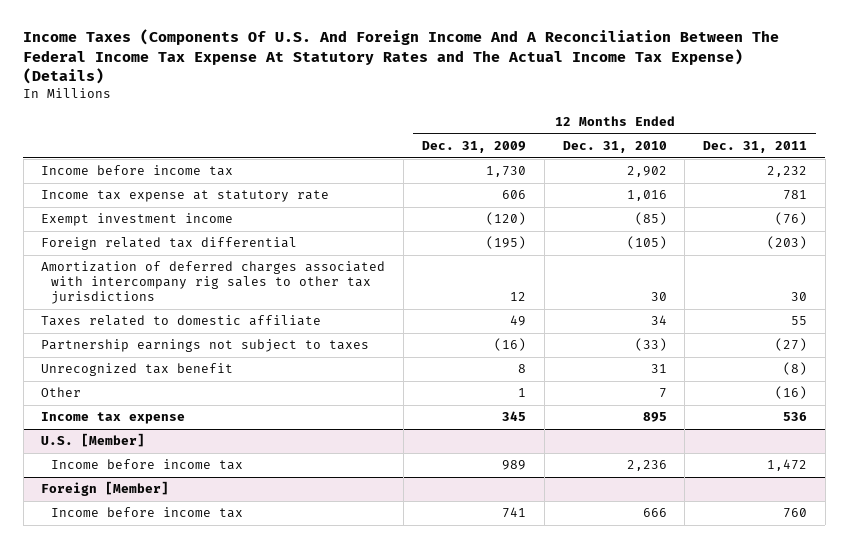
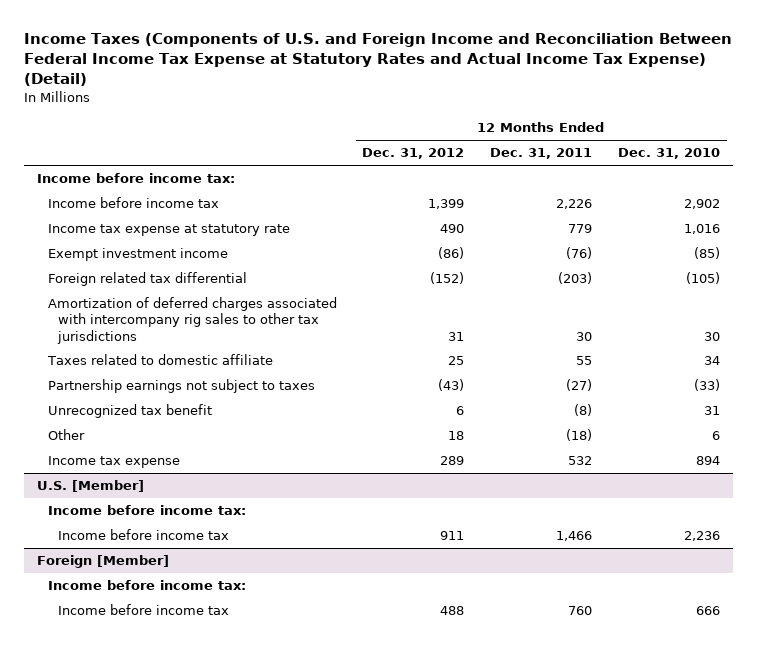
- Income Taxes (Components Of U.S. And Foreign Income And A Reconciliation Between The Federal Income Tax Expense At Statutory Rates and The Actual Income Tax Expense) (Details)
+ Income Taxes (Components of U.S. and Foreign Income and Reconciliation Between Federal Income Tax Expense at Statutory Rates and Actual Income Tax Expense) (Detail)
- | 12 Months Ended Dec. 31, 2009 | 12 Months Ended Dec. 31, 2010 | 12 Months Ended Dec. 31, 2011
+ | 12 Months Ended Dec. 31, 2012 | 12 Months Ended Dec. 31, 2011 | 12 Months Ended Dec. 31, 2010
- Income before income tax | 1,730 | 2,902 | 2,232
- Income tax expense at statutory rate | 606 | 1,016 | 781
+ Income before income tax:
+ Income before income tax | 1,399 | 2,226 | 2,902
+ Income tax expense at statutory rate | 490 | 779 | 1,016
- Other | 1 | 7 | (16)
- Income tax expense | 345 | 895 | 536
+ Other | 18 | (18) | 6
+ Income tax expense | 289 | 532 | 894
@ U.S. [Member]
- Income before income tax | 989 | 2,236 | 1,472
+ Income before income tax:
+ Income before income tax | 911 | 1,466 | 2,236
@ Foreign [Member]
+ Income before income tax:

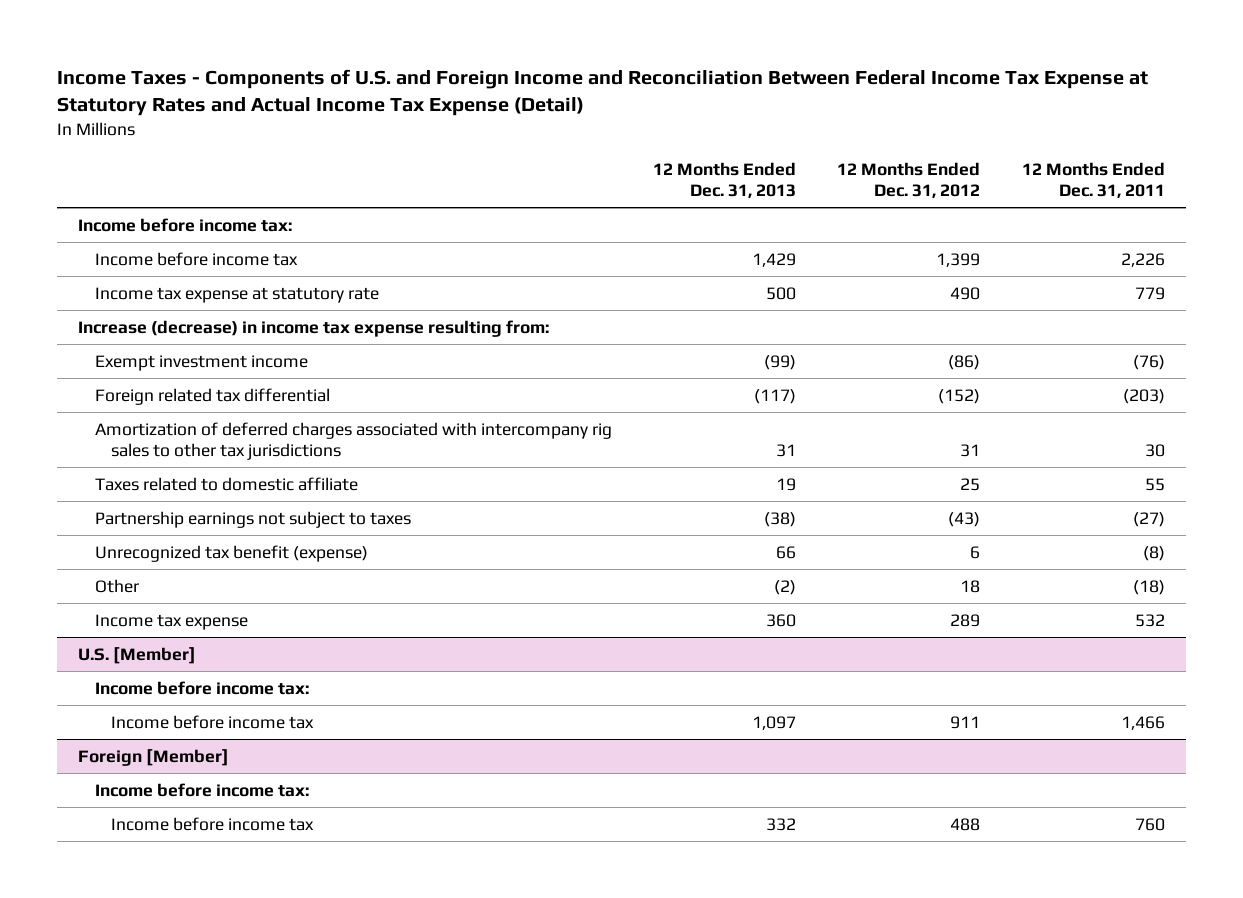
- Income Taxes (Components of U.S. and Foreign Income and Reconciliation Between Federal Income Tax Expense at Statutory Rates and Actual Income Tax Expense) (Detail)
+ Income Taxes - Components of U.S. and Foreign Income and Reconciliation Between Federal Income Tax Expense at Statutory Rates and Actual Income Tax Expense (Detail)
- | 12 Months Ended Dec. 31, 2012 | 12 Months Ended Dec. 31, 2011 | 12 Months Ended Dec. 31, 2010
+ | 12 Months Ended Dec. 31, 2013 | 12 Months Ended Dec. 31, 2012 | 12 Months Ended Dec. 31, 2011
+ Increase (decrease) in income tax expense resulting from:
- Unrecognized tax benefit | 6 | (8) | 31
+ Unrecognized tax benefit (expense) | 66 | 6 | (8)

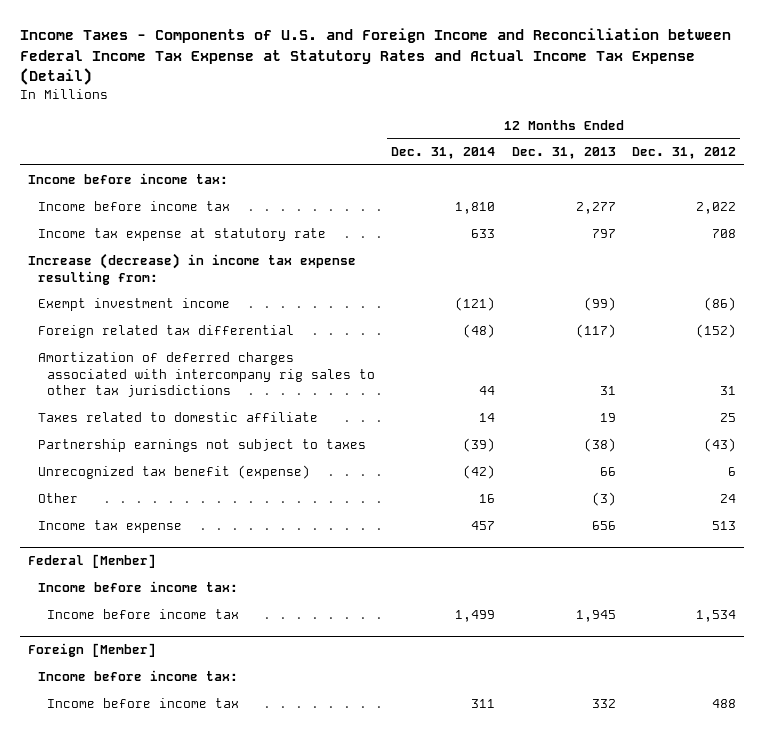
- Income Taxes - Components of U.S. and Foreign Income and Reconciliation Between Federal Income Tax Expense at Statutory Rates and Actual Income Tax Expense (Detail)
+ Income Taxes - Components of U.S. and Foreign Income and Reconciliation between Federal Income Tax Expense at Statutory Rates and Actual Income Tax Expense (Detail)
- | 12 Months Ended Dec. 31, 2013 | 12 Months Ended Dec. 31, 2012 | 12 Months Ended Dec. 31, 2011
+ | 12 Months Ended Dec. 31, 2014 | 12 Months Ended Dec. 31, 2013 | 12 Months Ended Dec. 31, 2012
- Income before income tax | 1,429 | 1,399 | 2,226
- Income tax expense at statutory rate | 500 | 490 | 779
+ Income before income tax | 1,810 | 2,277 | 2,022
+ Income tax expense at statutory rate | 633 | 797 | 708
- Other | (2) | 18 | (18)
- Income tax expense | 360 | 289 | 532
- U.S. [Member]
+ Other | 16 | (3) | 24
+ Income tax expense | 457 | 656 | 513
+ Federal [Member]
- Income before income tax | 1,097 | 911 | 1,466
+ Income before income tax | 1,499 | 1,945 | 1,534

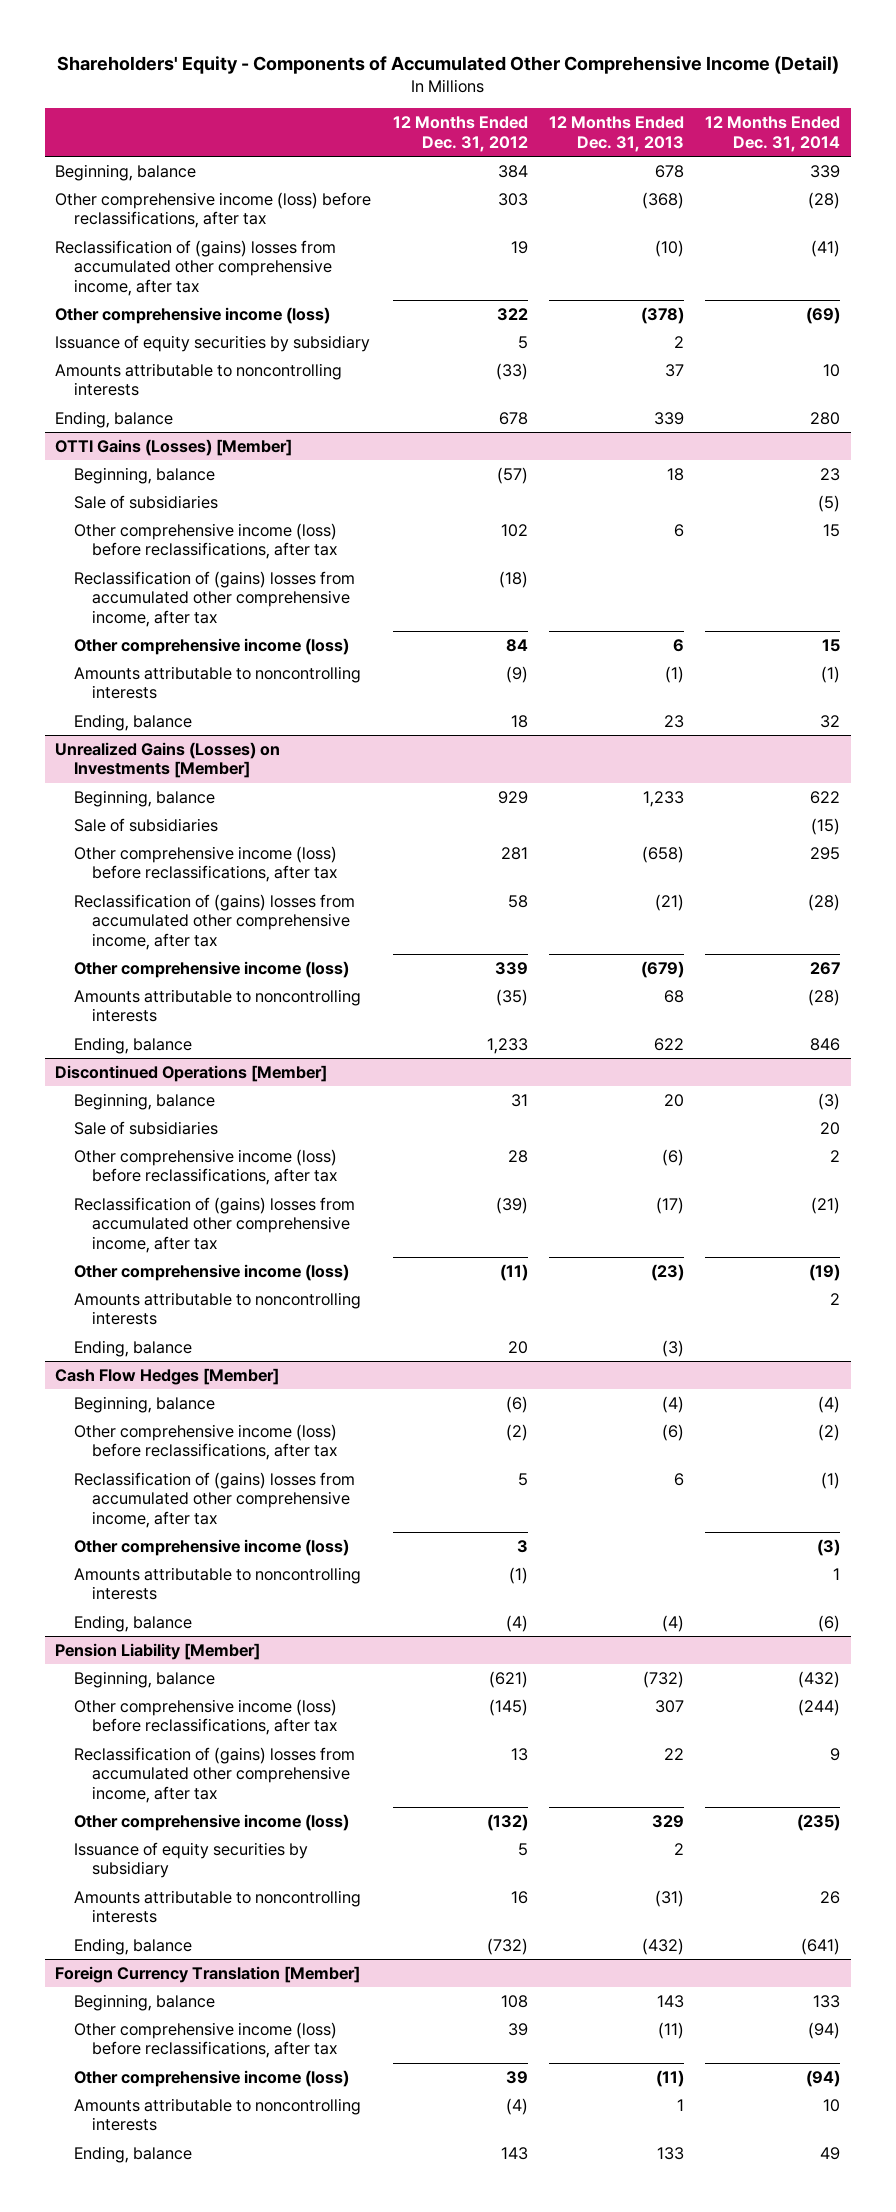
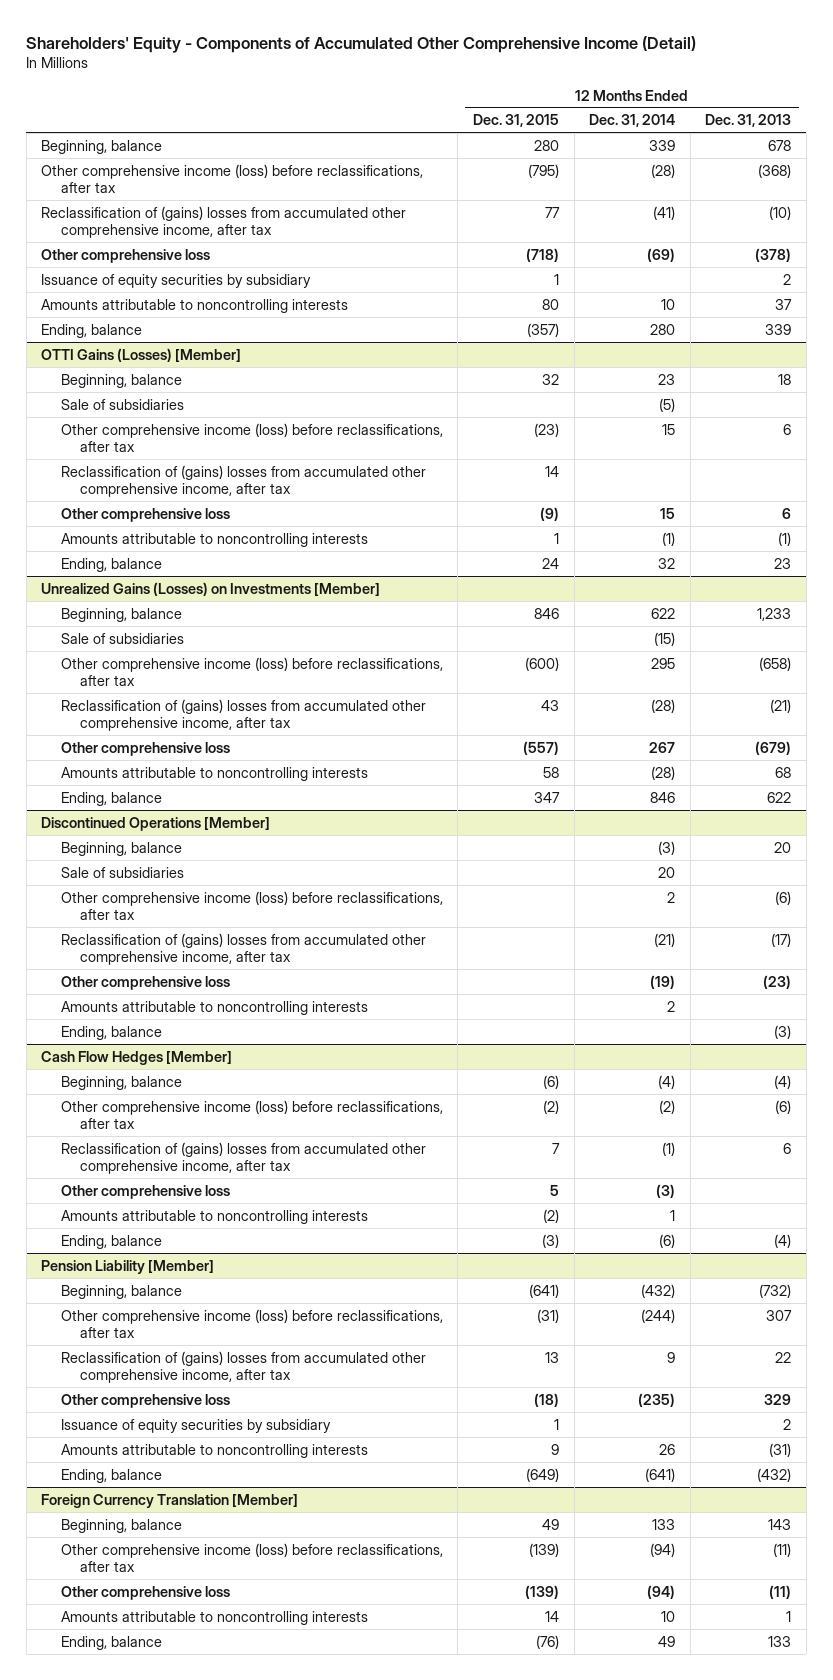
- | 12 Months Ended Dec. 31, 2012 | 12 Months Ended Dec. 31, 2013 | 12 Months Ended Dec. 31, 2014
+ | 12 Months Ended Dec. 31, 2015 | 12 Months Ended Dec. 31, 2014 | 12 Months Ended Dec. 31, 2013
- Other comprehensive income (loss) | 322 | (378) | (69)
+ Other comprehensive loss | (718) | (69) | (378)
@ OTTI Gains (Losses) [Member]
- Other comprehensive income (loss) | 84 | 6 | 15
+ Other comprehensive loss | (9) | 15 | 6
@ Unrealized Gains (Losses) on Investments [Member]
- Other comprehensive income (loss) | 339 | (679) | 267
+ Other comprehensive loss | (557) | 267 | (679)
@ Discontinued Operations [Member]
- Other comprehensive income (loss) | (11) | (23) | (19)
+ Other comprehensive loss | | (19) | (23)
@ Cash Flow Hedges [Member]
- Other comprehensive income (loss) | 3 | | (3)
+ Other comprehensive loss | 5 | (3) |
@ Pension Liability [Member]
- Other comprehensive income (loss) | (132) | 329 | (235)
+ Other comprehensive loss | (18) | (235) | 329
@ Foreign Currency Translation [Member]
- Other comprehensive income (loss) | 39 | (11) | (94)
+ Other comprehensive loss | (139) | (94) | (11)

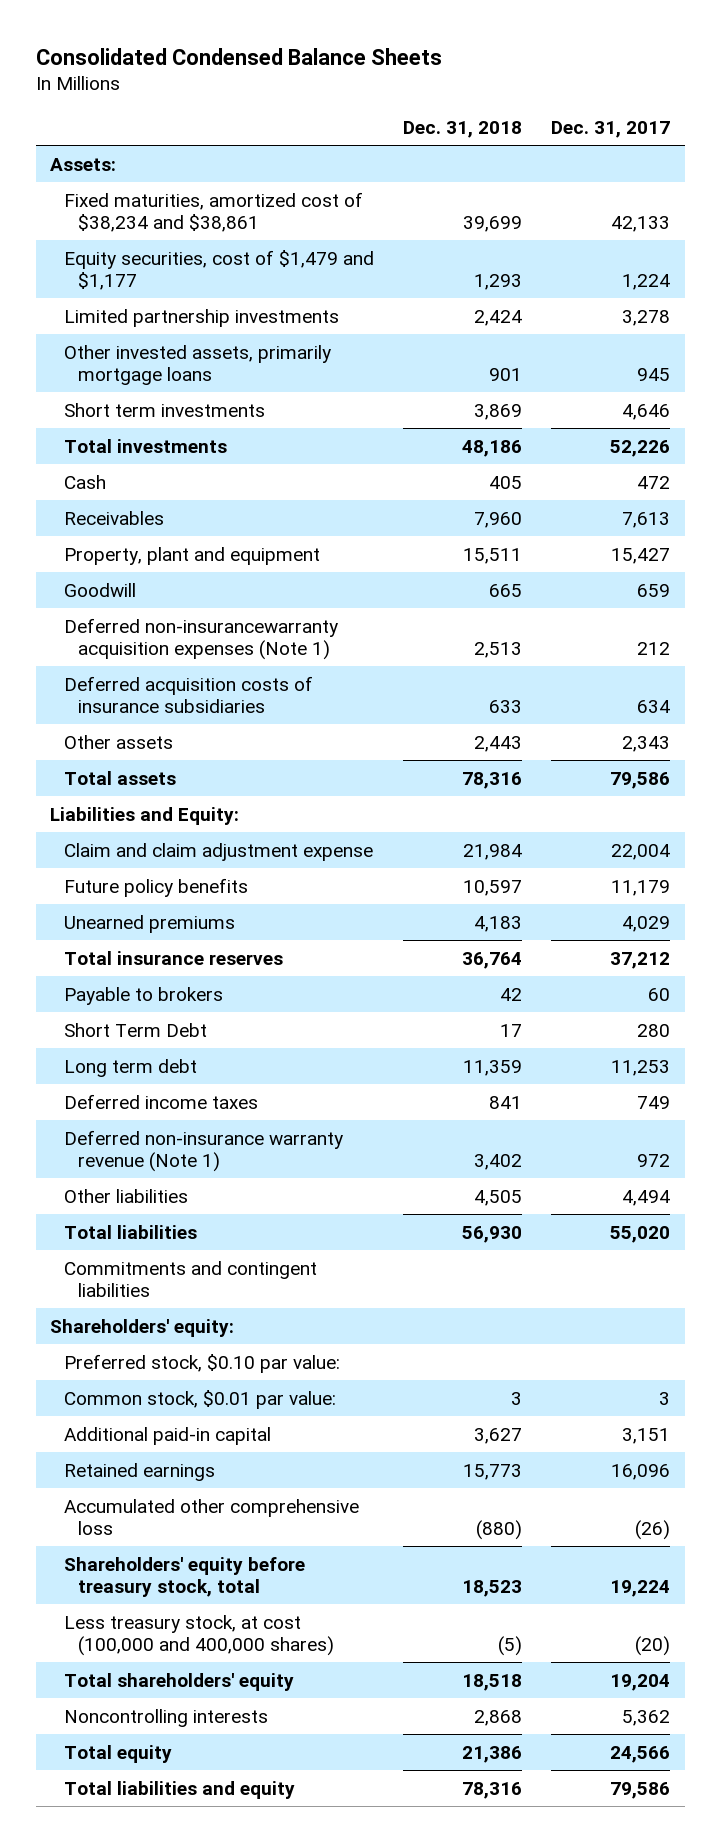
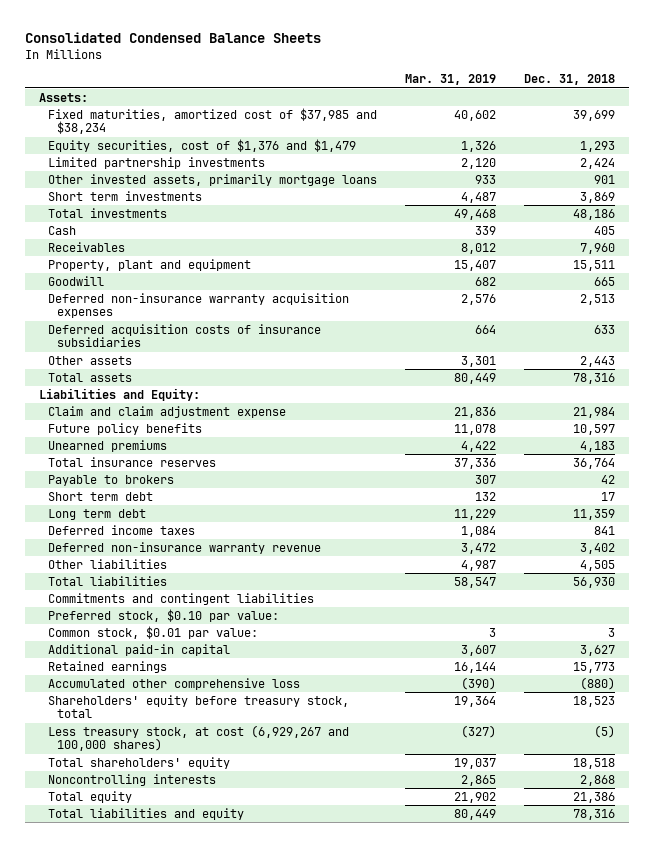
- | Dec. 31, 2018 | Dec. 31, 2017
+ | Mar. 31, 2019 | Dec. 31, 2018
- Fixed maturities, amortized cost of $38,234 and $38,861 | 39,699 | 42,133
- Equity securities, cost of $1,479 and $1,177 | 1,293 | 1,224
+ Fixed maturities, amortized cost of $37,985 and $38,234 | 40,602 | 39,699
+ Equity securities, cost of $1,376 and $1,479 | 1,326 | 1,293
- Deferred non-insurancewarranty acquisition expenses (Note 1) | 2,513 | 212
+ Deferred non-insurance warranty acquisition expenses | 2,576 | 2,513
- Short Term Debt | 17 | 280
+ Short term debt | 132 | 17
- Deferred non-insurance warranty revenue (Note 1) | 3,402 | 972
+ Deferred non-insurance warranty revenue | 3,472 | 3,402
- Shareholders' equity:
- Less treasury stock, at cost (100,000 and 400,000 shares) | (5) | (20)
+ Less treasury stock, at cost (6,929,267 and 100,000 shares) | (327) | (5)

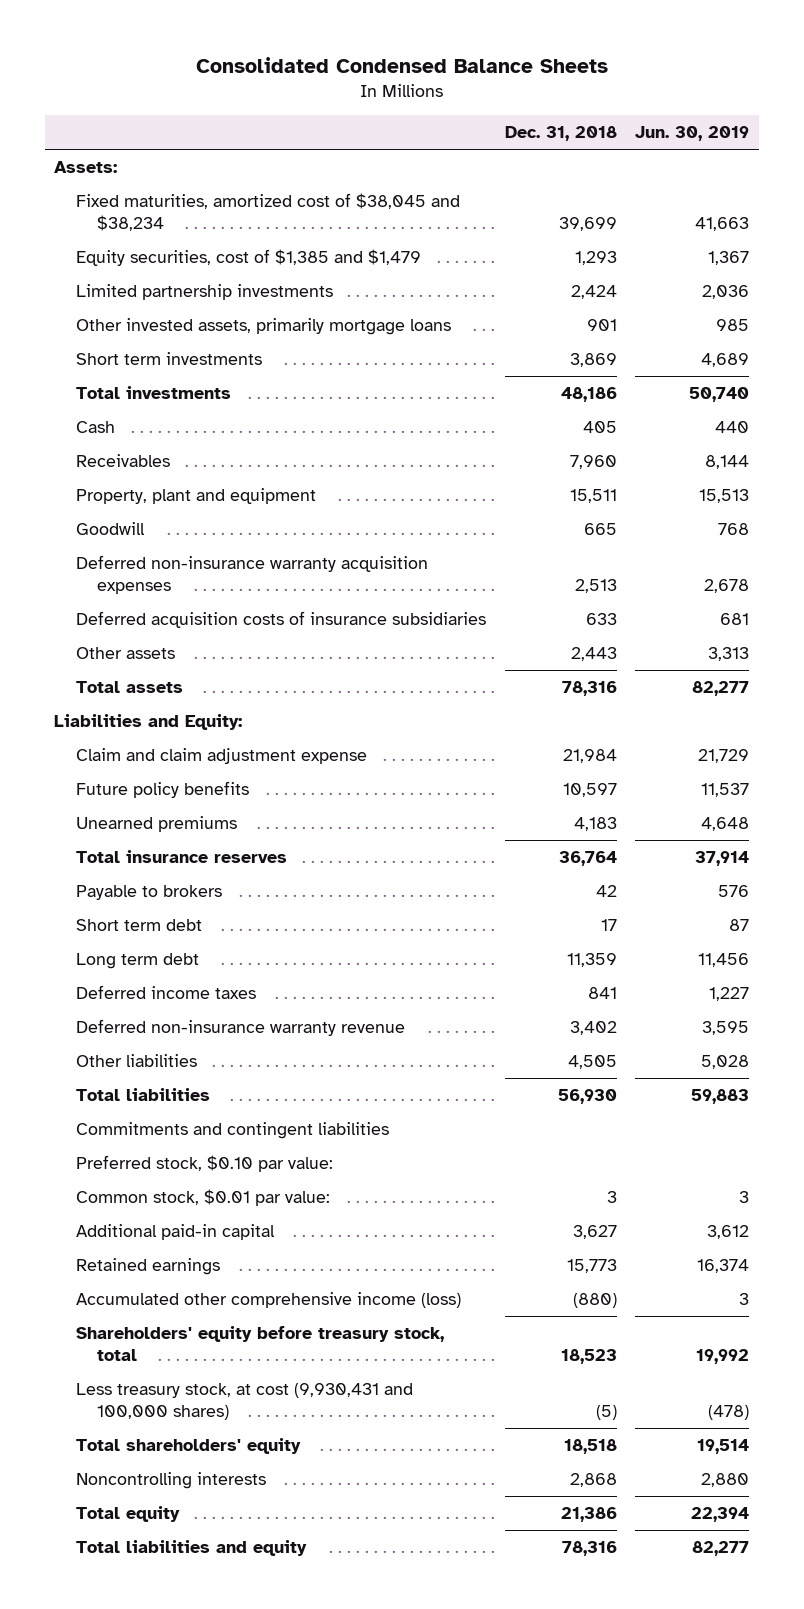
- | Mar. 31, 2019 | Dec. 31, 2018
+ | Dec. 31, 2018 | Jun. 30, 2019
- Fixed maturities, amortized cost of $37,985 and $38,234 | 40,602 | 39,699
- Equity securities, cost of $1,376 and $1,479 | 1,326 | 1,293
+ Fixed maturities, amortized cost of $38,045 and $38,234 | 39,699 | 41,663
+ Equity securities, cost of $1,385 and $1,479 | 1,293 | 1,367
- Accumulated other comprehensive loss | (390) | (880)
+ Accumulated other comprehensive income (loss) | (880) | 3
- Less treasury stock, at cost (6,929,267 and 100,000 shares) | (327) | (5)
+ Less treasury stock, at cost (9,930,431 and 100,000 shares) | (5) | (478)

